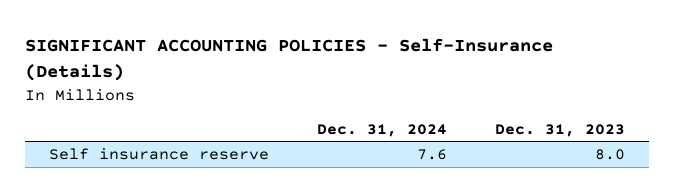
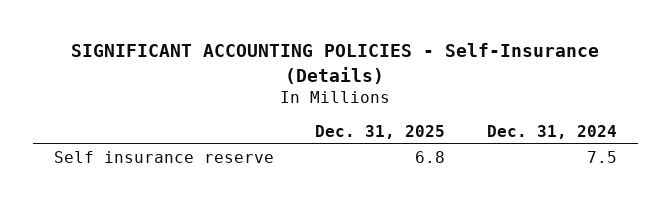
- | Dec. 31, 2024 | Dec. 31, 2023
+ | Dec. 31, 2025 | Dec. 31, 2024
- Self insurance reserve | 7.6 | 8.0
+ Self insurance reserve | 6.8 | 7.5

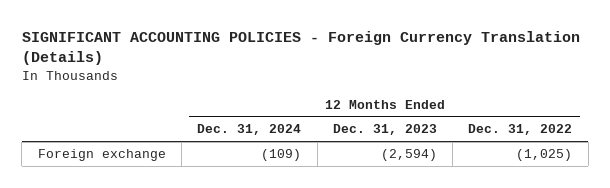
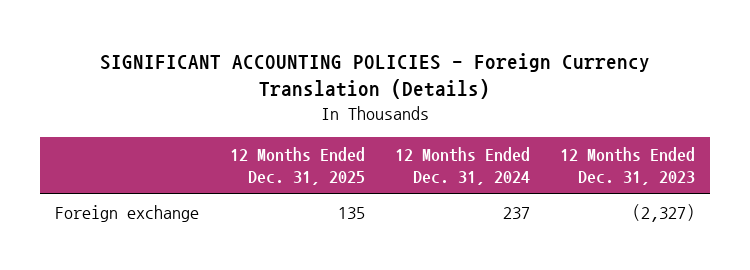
- | 12 Months Ended Dec. 31, 2024 | 12 Months Ended Dec. 31, 2023 | 12 Months Ended Dec. 31, 2022
+ | 12 Months Ended Dec. 31, 2025 | 12 Months Ended Dec. 31, 2024 | 12 Months Ended Dec. 31, 2023
- Foreign exchange | (109) | (2,594) | (1,025)
+ Foreign exchange | 135 | 237 | (2,327)

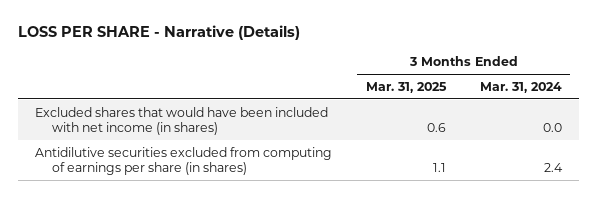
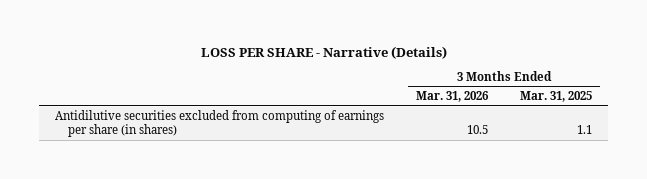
- | 3 Months Ended Mar. 31, 2025 | 3 Months Ended Mar. 31, 2024
+ | 3 Months Ended Mar. 31, 2026 | 3 Months Ended Mar. 31, 2025
- Excluded shares that would have been included with net income (in shares) | 0.6 | 0.0

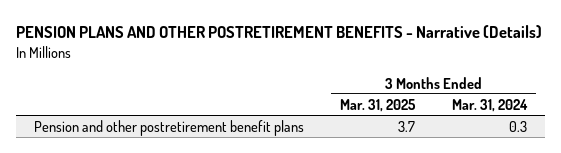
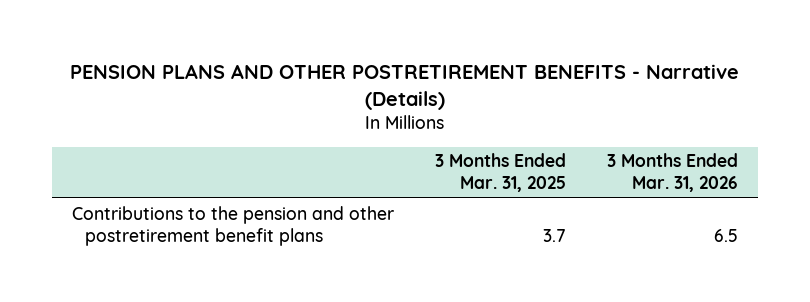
- | 3 Months Ended Mar. 31, 2025 | 3 Months Ended Mar. 31, 2024
+ | 3 Months Ended Mar. 31, 2025 | 3 Months Ended Mar. 31, 2026
- Pension and other postretirement benefit plans | 3.7 | 0.3
+ Contributions to the pension and other postretirement benefit plans | 3.7 | 6.5

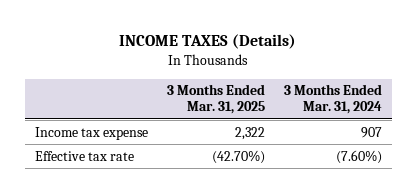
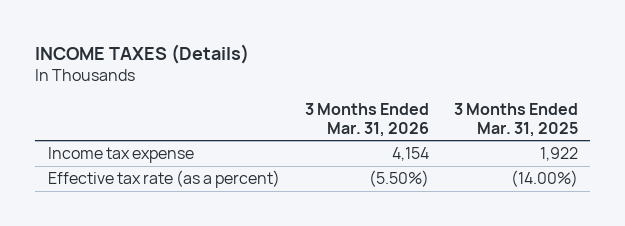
- | 3 Months Ended Mar. 31, 2025 | 3 Months Ended Mar. 31, 2024
+ | 3 Months Ended Mar. 31, 2026 | 3 Months Ended Mar. 31, 2025
- Income tax expense | 2,322 | 907
- Effective tax rate | (42.70%) | (7.60%)
+ Income tax expense | 4,154 | 1,922
+ Effective tax rate (as a percent) | (5.50%) | (14.00%)

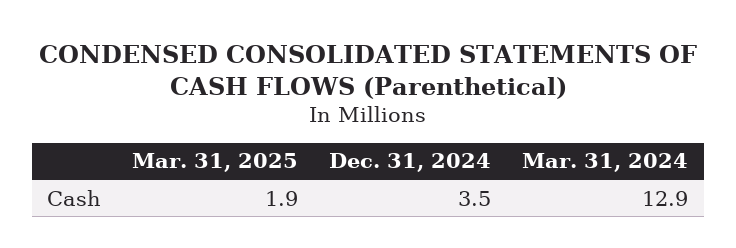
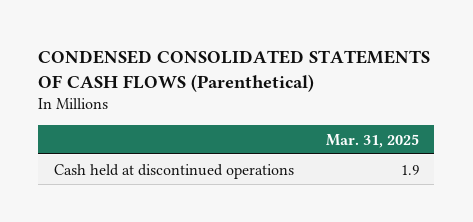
- | Mar. 31, 2025 | Dec. 31, 2024 | Mar. 31, 2024
+ | Mar. 31, 2025
- Cash | 1.9 | 3.5 | 12.9
+ Cash held at discontinued operations | 1.9

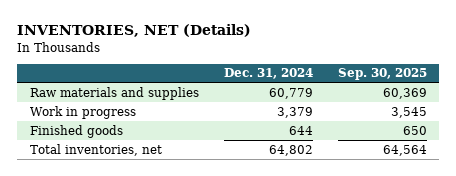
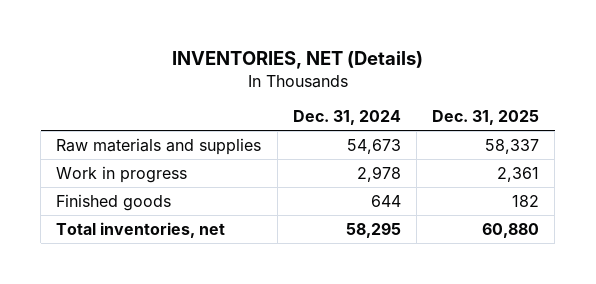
- | Dec. 31, 2024 | Sep. 30, 2025
+ | Dec. 31, 2024 | Dec. 31, 2025
- Raw materials and supplies | 60,779 | 60,369
- Work in progress | 3,379 | 3,545
+ Raw materials and supplies | 54,673 | 58,337
+ Work in progress | 2,978 | 2,361
- Total inventories, net | 64,802 | 64,564
+ Total inventories, net | 58,295 | 60,880

